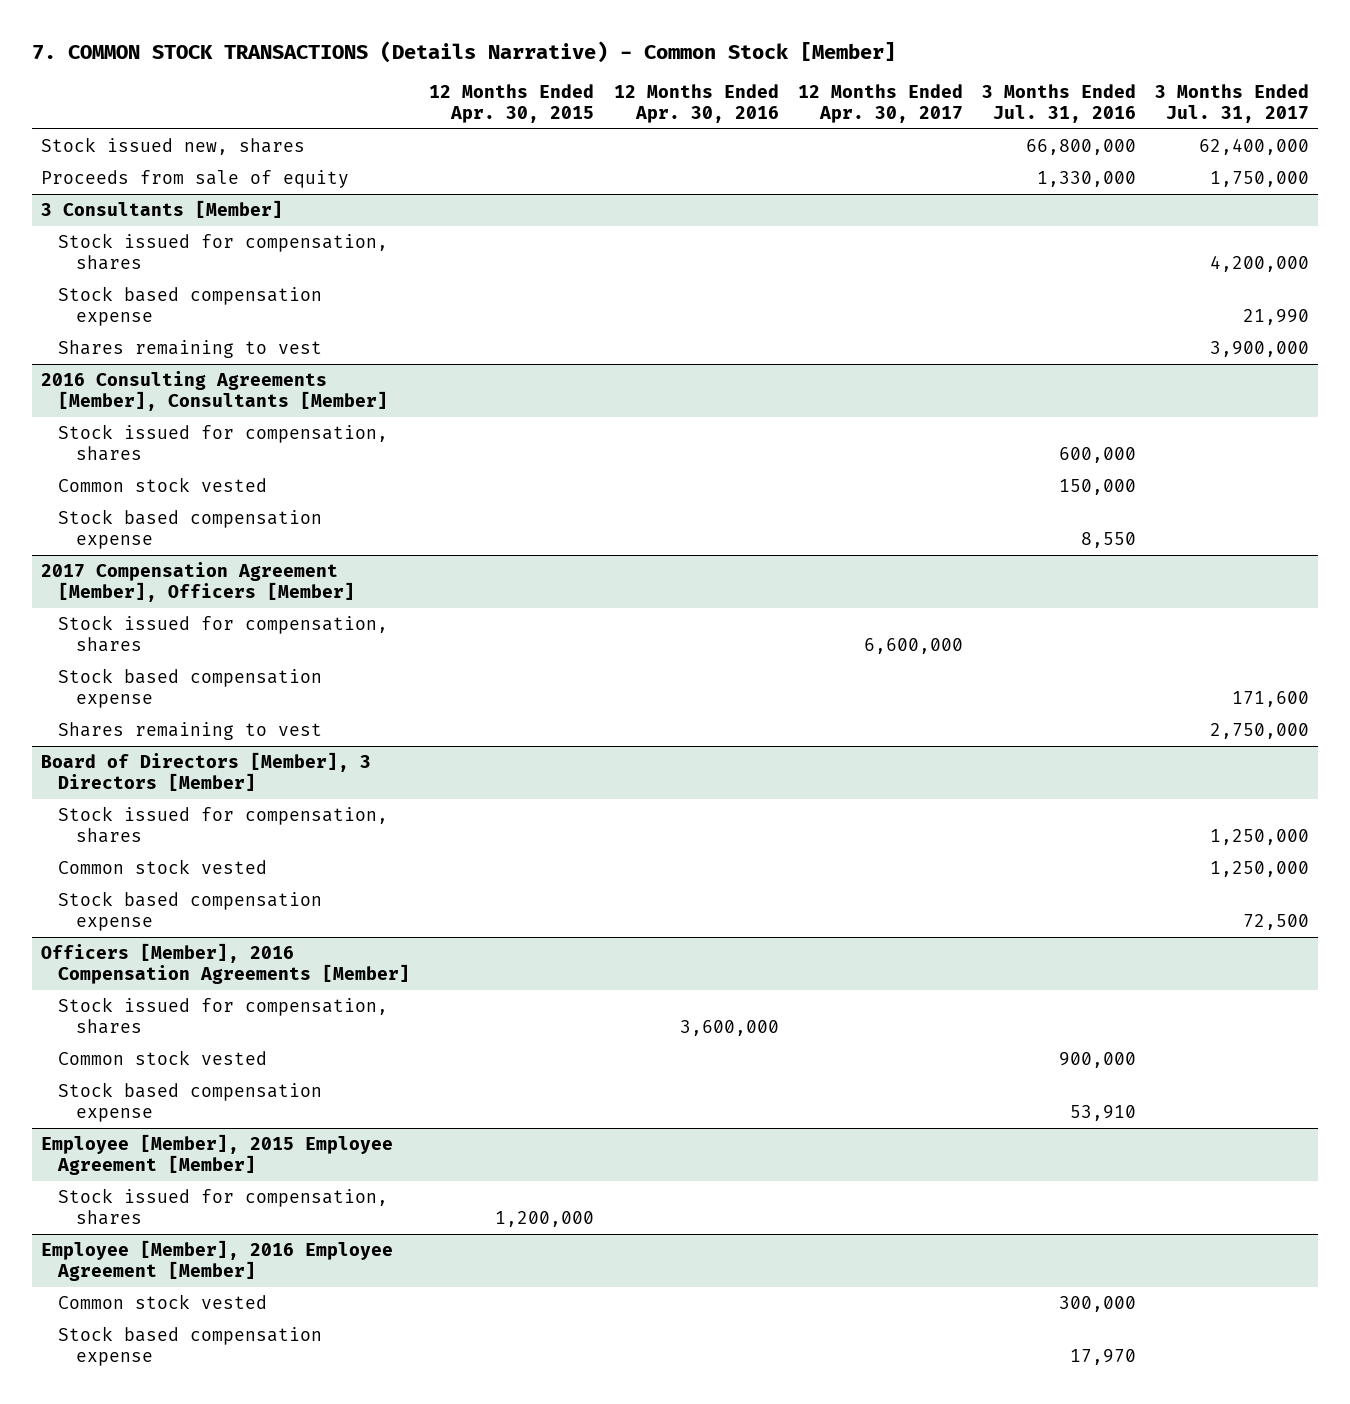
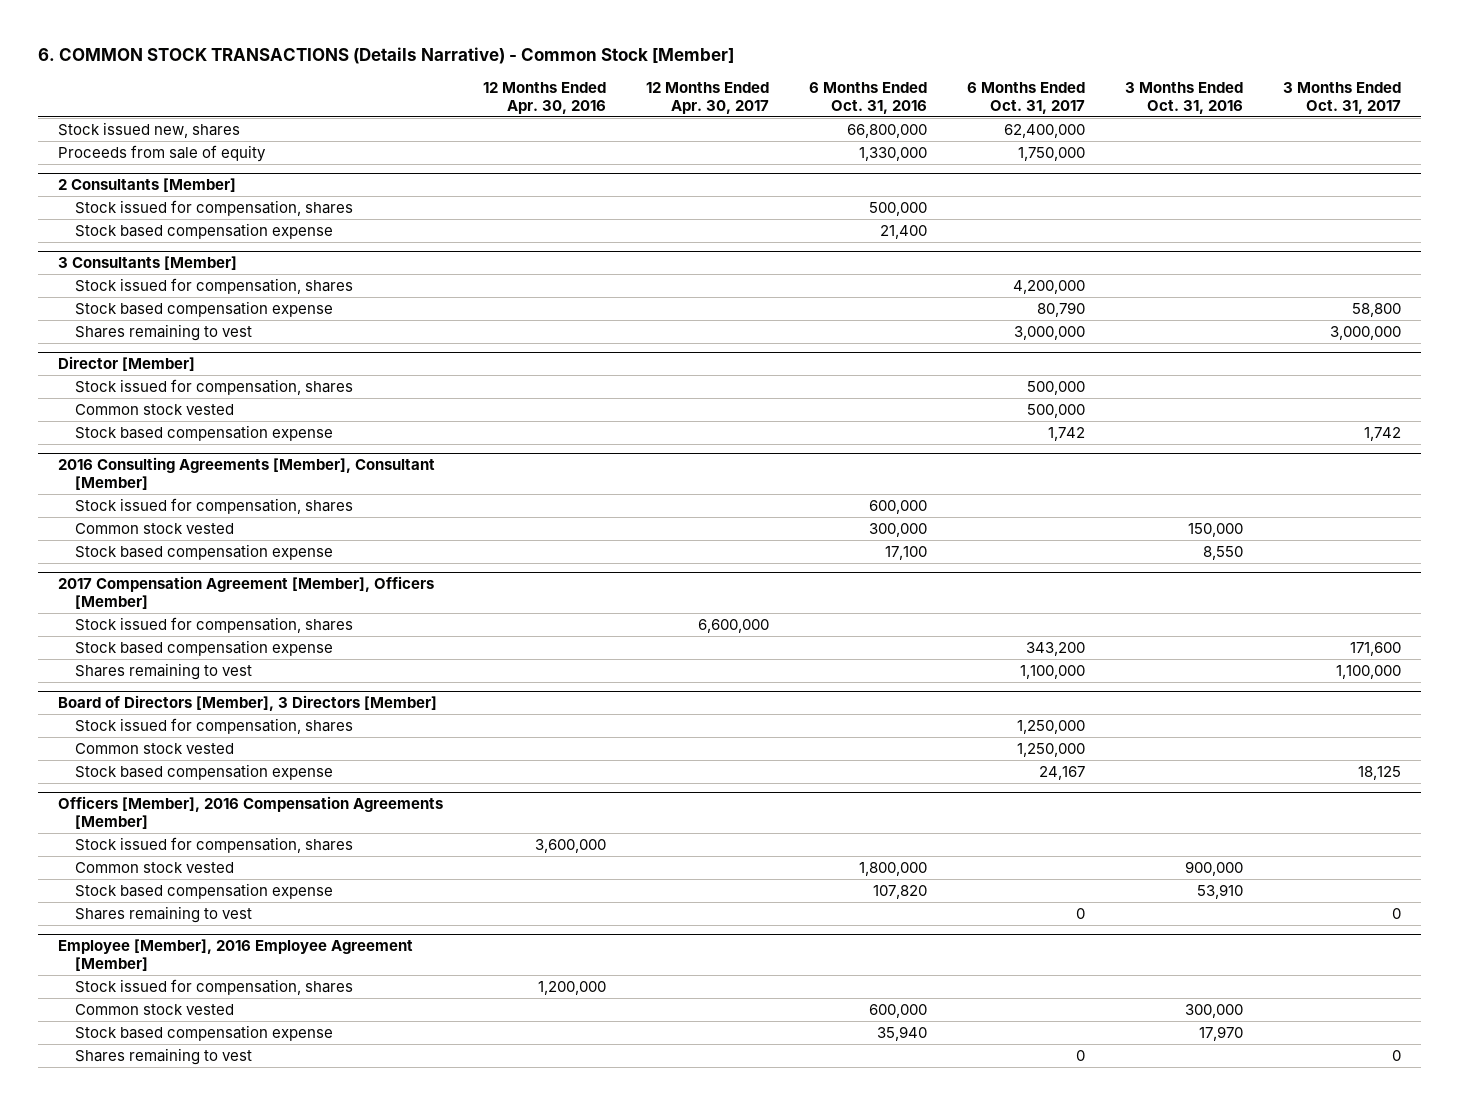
- 7. COMMON STOCK TRANSACTIONS (Details Narrative) - Common Stock [Member]
+ 6. COMMON STOCK TRANSACTIONS (Details Narrative) - Common Stock [Member]
- | 12 Months Ended Apr. 30, 2015 | 12 Months Ended Apr. 30, 2016 | 12 Months Ended Apr. 30, 2017 | 3 Months Ended Jul. 31, 2016 | 3 Months Ended Jul. 31, 2017
+ | 12 Months Ended Apr. 30, 2016 | 12 Months Ended Apr. 30, 2017 | 6 Months Ended Oct. 31, 2016 | 6 Months Ended Oct. 31, 2017 | 3 Months Ended Oct. 31, 2016 | 3 Months Ended Oct. 31, 2017
+ 2 Consultants [Member]
+ Stock issued for compensation, shares | | | 500,000 | | |
+ Stock based compensation expense | | | 21,400 | | |
- 2016 Consulting Agreements [Member], Consultants [Member]
+ Director [Member]
+ Stock issued for compensation, shares | | | | 500,000 | |
+ Common stock vested | | | | 500,000 | |
+ Stock based compensation expense | | | | 1,742 | | 1,742
+ 2016 Consulting Agreements [Member], Consultant [Member]
- Employee [Member], 2015 Employee Agreement [Member]
- Stock issued for compensation, shares | 1,200,000 | | | |
@ Officers [Member], 2016 Compensation Agreements [Member]
+ Shares remaining to vest | | | | 0 | | 0
@ Employee [Member], 2016 Employee Agreement [Member]
+ Stock issued for compensation, shares | 1,200,000 | | | | |
+ Shares remaining to vest | | | | 0 | | 0

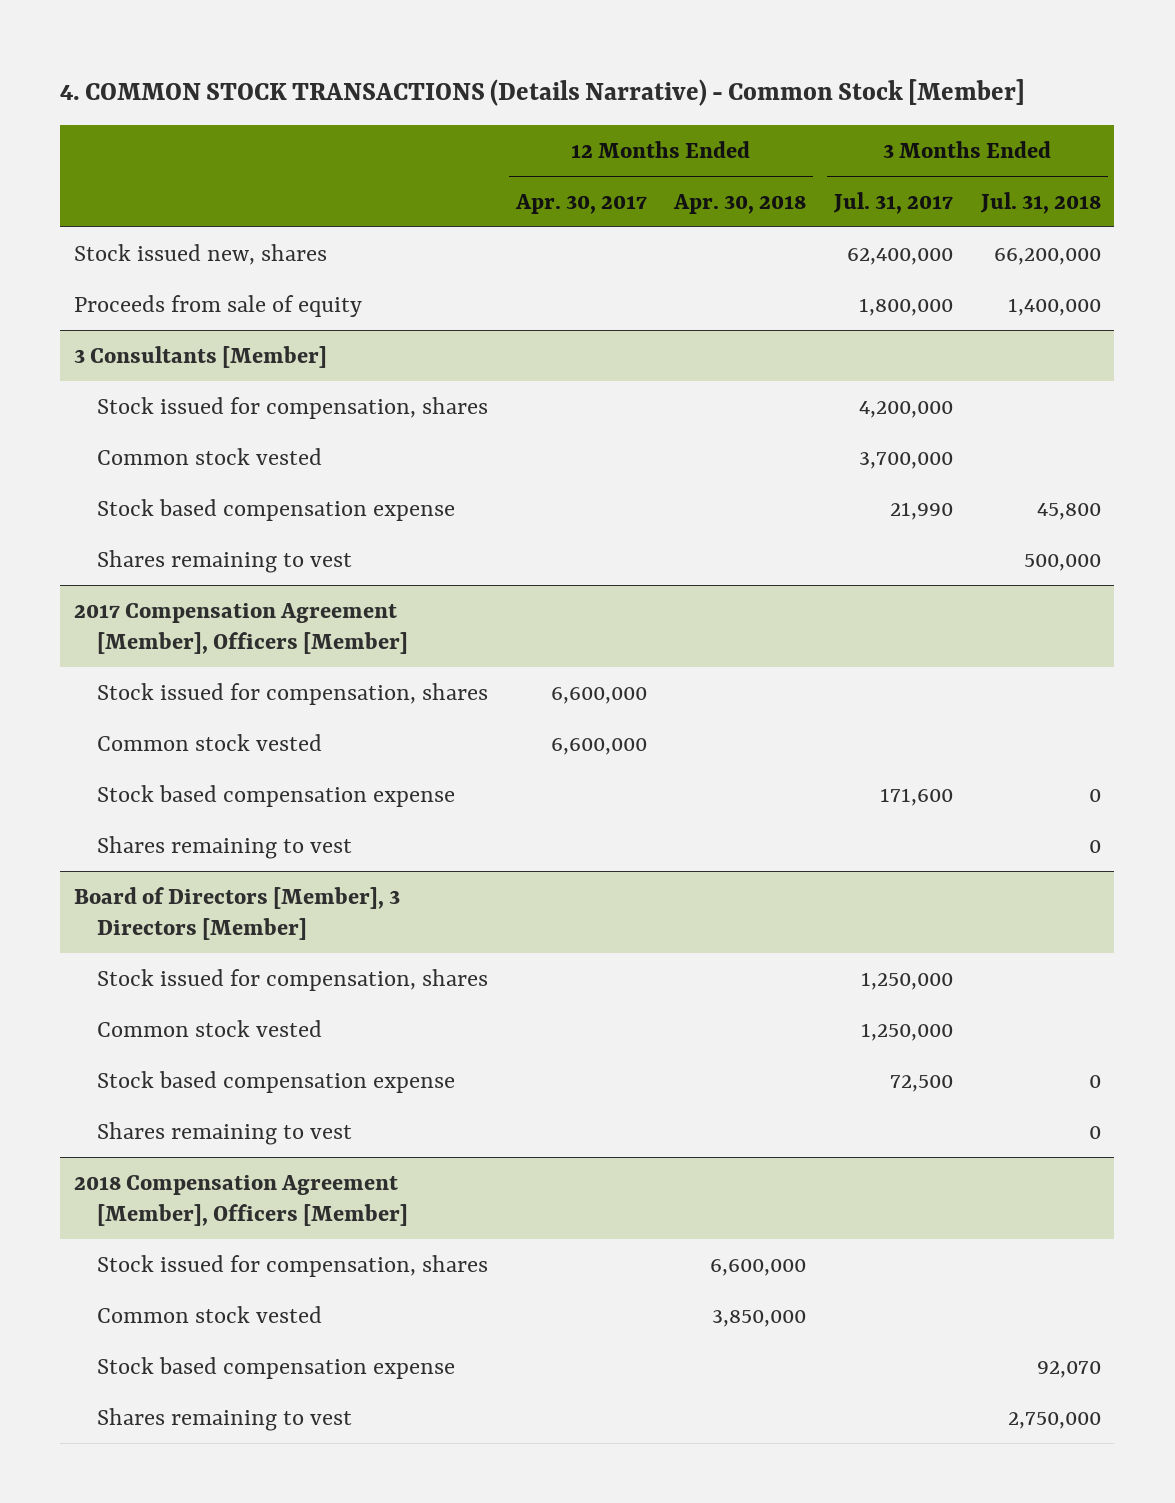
- 6. COMMON STOCK TRANSACTIONS (Details Narrative) - Common Stock [Member]
+ 4. COMMON STOCK TRANSACTIONS (Details Narrative) - Common Stock [Member]
- | 12 Months Ended Apr. 30, 2016 | 12 Months Ended Apr. 30, 2017 | 6 Months Ended Oct. 31, 2016 | 6 Months Ended Oct. 31, 2017 | 3 Months Ended Oct. 31, 2016 | 3 Months Ended Oct. 31, 2017
+ | 12 Months Ended Apr. 30, 2017 | 12 Months Ended Apr. 30, 2018 | 3 Months Ended Jul. 31, 2017 | 3 Months Ended Jul. 31, 2018
- 2 Consultants [Member]
- Stock issued for compensation, shares | | | 500,000 | | |
- Stock based compensation expense | | | 21,400 | | |
@ 3 Consultants [Member]
+ Common stock vested | | | 3,700,000 |
- Director [Member]
- Stock issued for compensation, shares | | | | 500,000 | |
- Common stock vested | | | | 500,000 | |
- Stock based compensation expense | | | | 1,742 | | 1,742
- 2016 Consulting Agreements [Member], Consultant [Member]
- Stock issued for compensation, shares | | | 600,000 | | |
- Common stock vested | | | 300,000 | | 150,000 |
- Stock based compensation expense | | | 17,100 | | 8,550 |
@ 2017 Compensation Agreement [Member], Officers [Member]
+ Common stock vested | 6,600,000 | | |
- Officers [Member], 2016 Compensation Agreements [Member]
@ Board of Directors [Member], 3 Directors [Member]
+ Shares remaining to vest | | | | 0
+ 2018 Compensation Agreement [Member], Officers [Member]
- Employee [Member], 2016 Employee Agreement [Member]
- Stock issued for compensation, shares | 1,200,000 | | | | |
- Common stock vested | | | 600,000 | | 300,000 |
- Stock based compensation expense | | | 35,940 | | 17,970 |
- Shares remaining to vest | | | | 0 | | 0

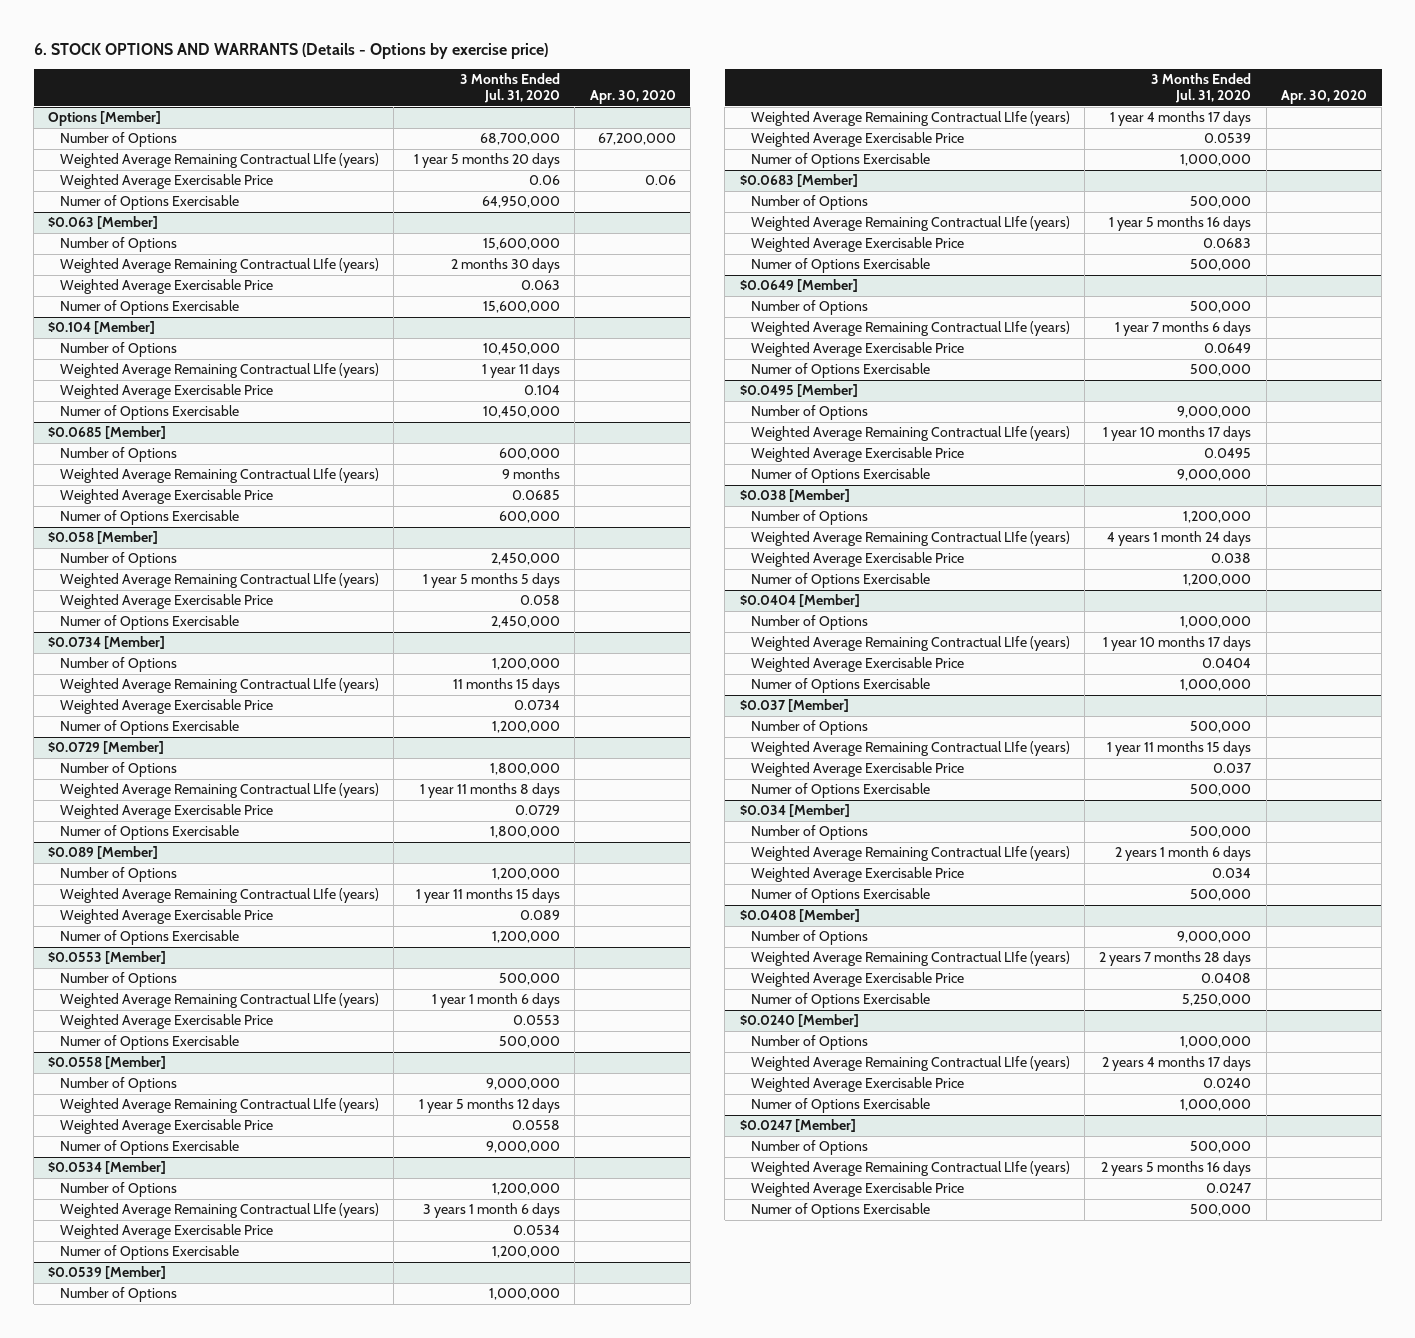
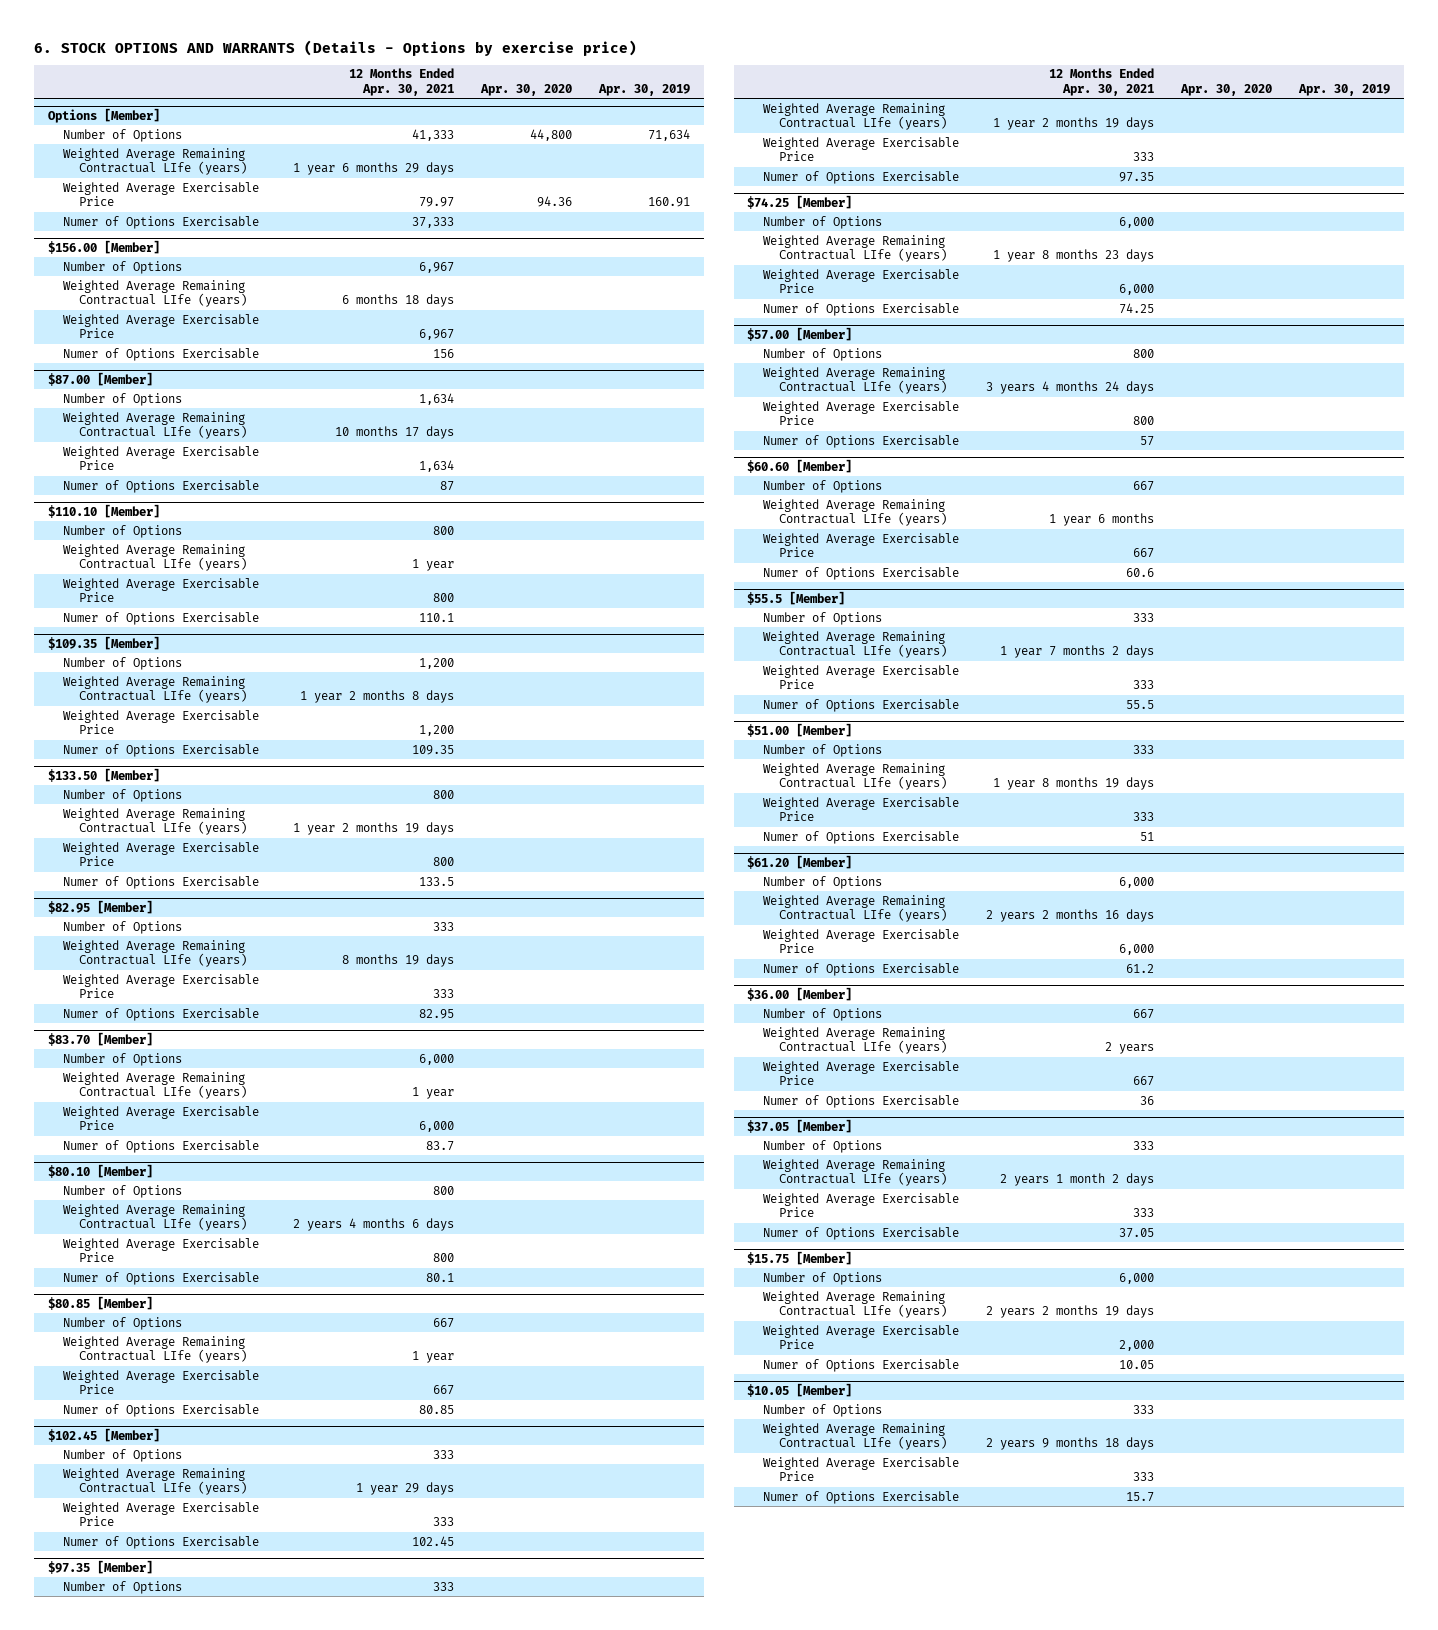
- | 3 Months Ended Jul. 31, 2020 | Apr. 30, 2020
+ | 12 Months Ended Apr. 30, 2021 | Apr. 30, 2020 | Apr. 30, 2019
@ Options [Member]
- Number of Options | 68,700,000 | 67,200,000
+ Number of Options | 41,333 | 44,800 | 71,634
- Weighted Average Exercisable Price | 0.06 | 0.06
+ Weighted Average Exercisable Price | 79.97 | 94.36 | 160.91
- $0.063 [Member]
+ $156.00 [Member]
- $0.104 [Member]
+ $87.00 [Member]
- $0.0685 [Member]
+ $110.10 [Member]
- $0.058 [Member]
+ $109.35 [Member]
- $0.0734 [Member]
+ $133.50 [Member]
- $0.0729 [Member]
+ $82.95 [Member]
- $0.089 [Member]
+ $83.70 [Member]
- $0.0553 [Member]
+ $80.10 [Member]
- $0.0558 [Member]
+ $80.85 [Member]
- $0.0534 [Member]
+ $102.45 [Member]
- $0.0539 [Member]
+ $97.35 [Member]
- $0.0683 [Member]
+ $74.25 [Member]
- $0.0649 [Member]
+ $57.00 [Member]
- $0.0495 [Member]
+ $60.60 [Member]
- $0.038 [Member]
+ $55.5 [Member]
- $0.0404 [Member]
+ $51.00 [Member]
- $0.037 [Member]
+ $61.20 [Member]
- $0.034 [Member]
+ $36.00 [Member]
- $0.0408 [Member]
+ $37.05 [Member]
- $0.0240 [Member]
+ $15.75 [Member]
- $0.0247 [Member]
+ $10.05 [Member]

